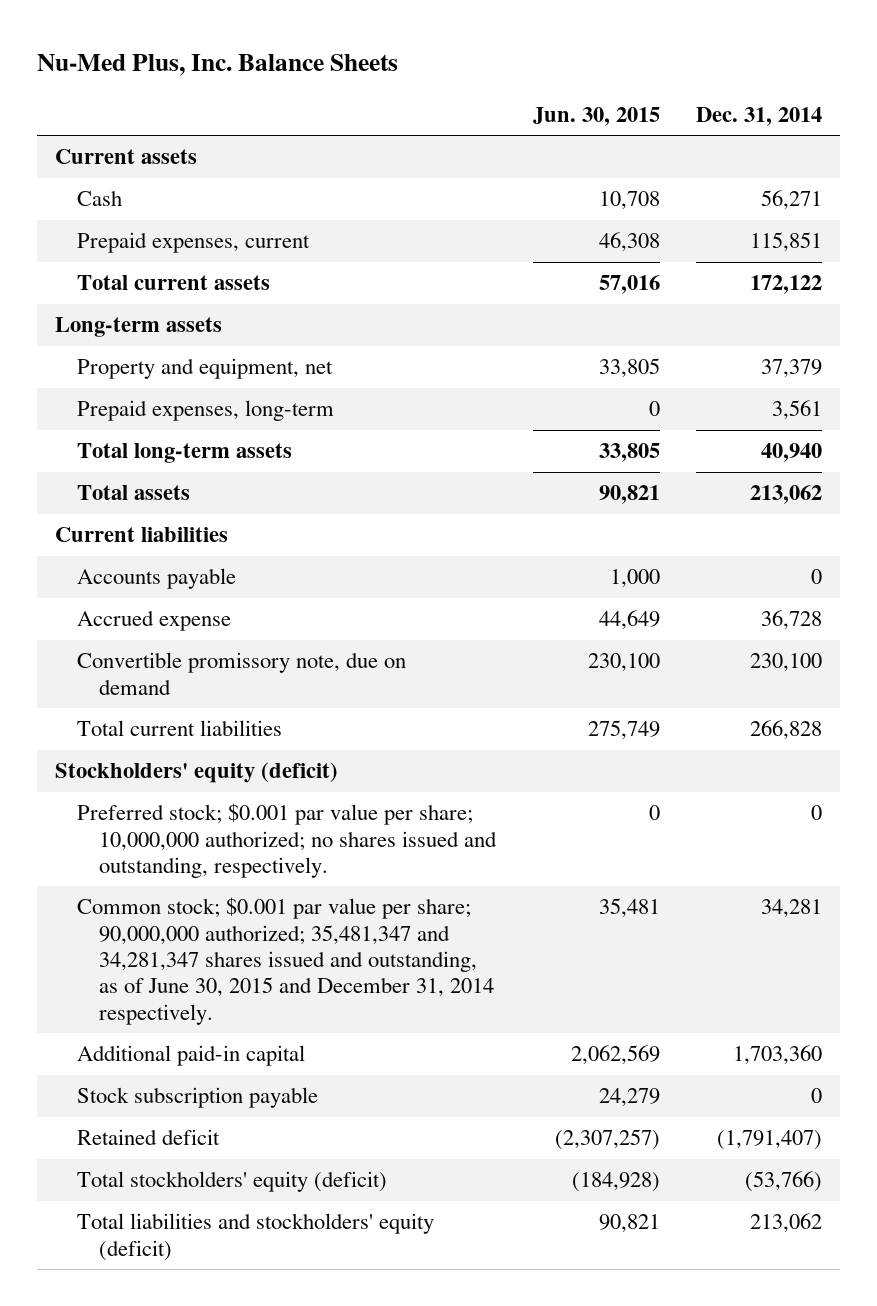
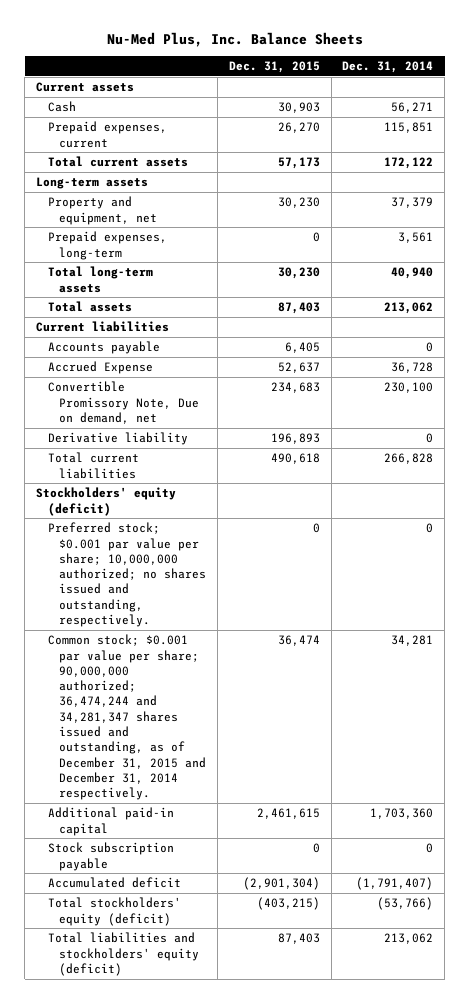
- | Jun. 30, 2015 | Dec. 31, 2014
+ | Dec. 31, 2015 | Dec. 31, 2014
- Accrued expense | 44,649 | 36,728
- Convertible promissory note, due on demand | 230,100 | 230,100
+ Accrued Expense | 52,637 | 36,728
+ Convertible Promissory Note, Due on demand, net | 234,683 | 230,100
+ Derivative liability | 196,893 | 0
- Common stock; $0.001 par value per share; 90,000,000 authorized; 35,481,347 and 34,281,347 shares issued and outstanding, as of June 30, 2015 and December 31, 2014 respectively. | 35,481 | 34,281
+ Common stock; $0.001 par value per share; 90,000,000 authorized; 36,474,244 and 34,281,347 shares issued and outstanding, as of December 31, 2015 and December 31, 2014 respectively. | 36,474 | 34,281
- Retained deficit | (2,307,257) | (1,791,407)
+ Accumulated deficit | (2,901,304) | (1,791,407)

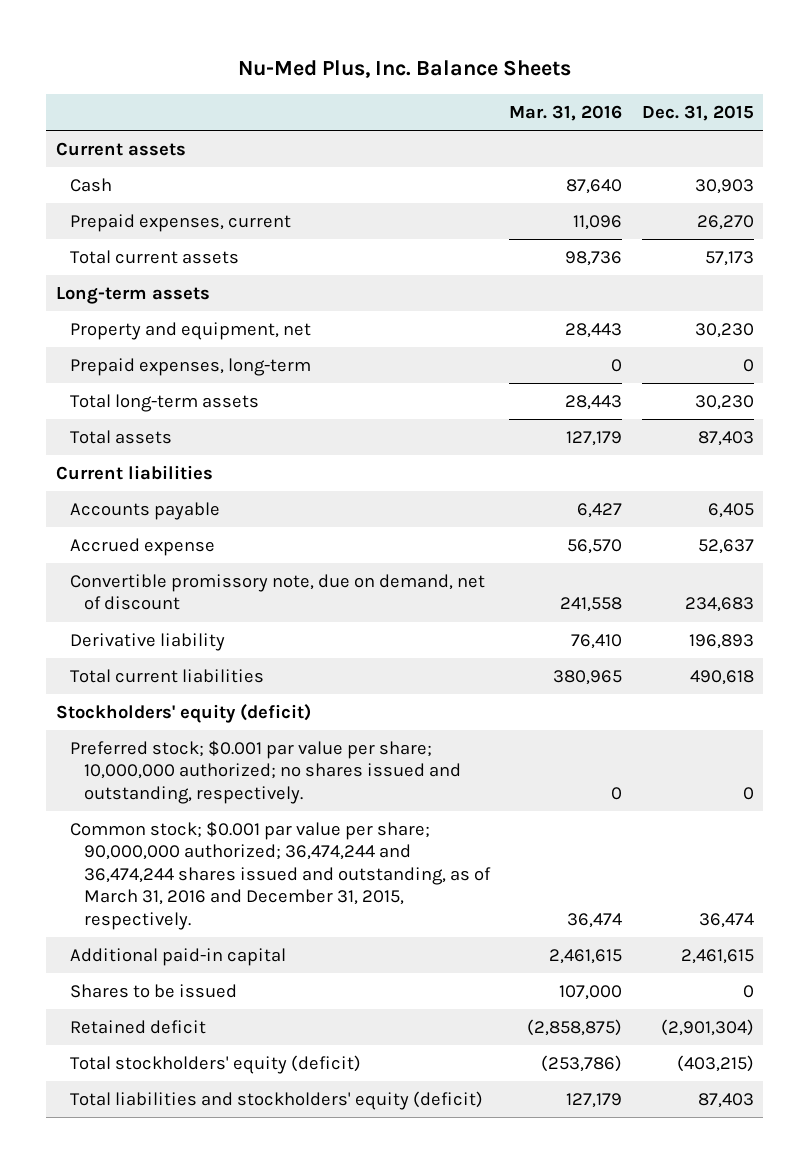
- | Dec. 31, 2015 | Dec. 31, 2014
+ | Mar. 31, 2016 | Dec. 31, 2015
- Accrued Expense | 52,637 | 36,728
- Convertible Promissory Note, Due on demand, net | 234,683 | 230,100
+ Accrued expense | 56,570 | 52,637
+ Convertible promissory note, due on demand, net of discount | 241,558 | 234,683
- Common stock; $0.001 par value per share; 90,000,000 authorized; 36,474,244 and 34,281,347 shares issued and outstanding, as of December 31, 2015 and December 31, 2014 respectively. | 36,474 | 34,281
+ Common stock; $0.001 par value per share; 90,000,000 authorized; 36,474,244 and 36,474,244 shares issued and outstanding, as of March 31, 2016 and December 31, 2015, respectively. | 36,474 | 36,474
- Stock subscription payable | 0 | 0
- Accumulated deficit | (2,901,304) | (1,791,407)
+ Shares to be issued | 107,000 | 0
+ Retained deficit | (2,858,875) | (2,901,304)

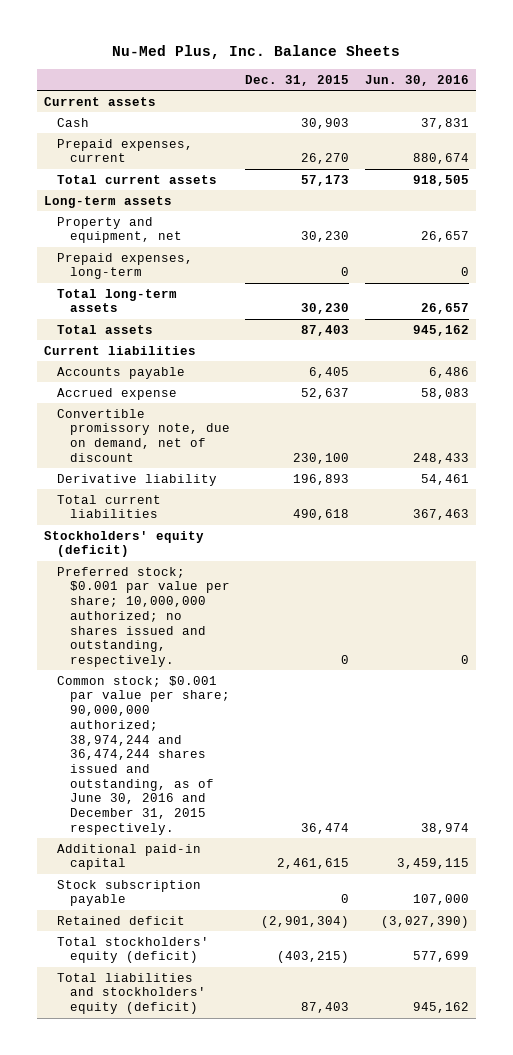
- | Mar. 31, 2016 | Dec. 31, 2015
+ | Dec. 31, 2015 | Jun. 30, 2016
- Convertible promissory note, due on demand, net of discount | 241,558 | 234,683
+ Convertible promissory note, due on demand, net of discount | 230,100 | 248,433
- Common stock; $0.001 par value per share; 90,000,000 authorized; 36,474,244 and 36,474,244 shares issued and outstanding, as of March 31, 2016 and December 31, 2015, respectively. | 36,474 | 36,474
+ Common stock; $0.001 par value per share; 90,000,000 authorized; 38,974,244 and 36,474,244 shares issued and outstanding, as of June 30, 2016 and December 31, 2015 respectively. | 36,474 | 38,974
- Shares to be issued | 107,000 | 0
+ Stock subscription payable | 0 | 107,000

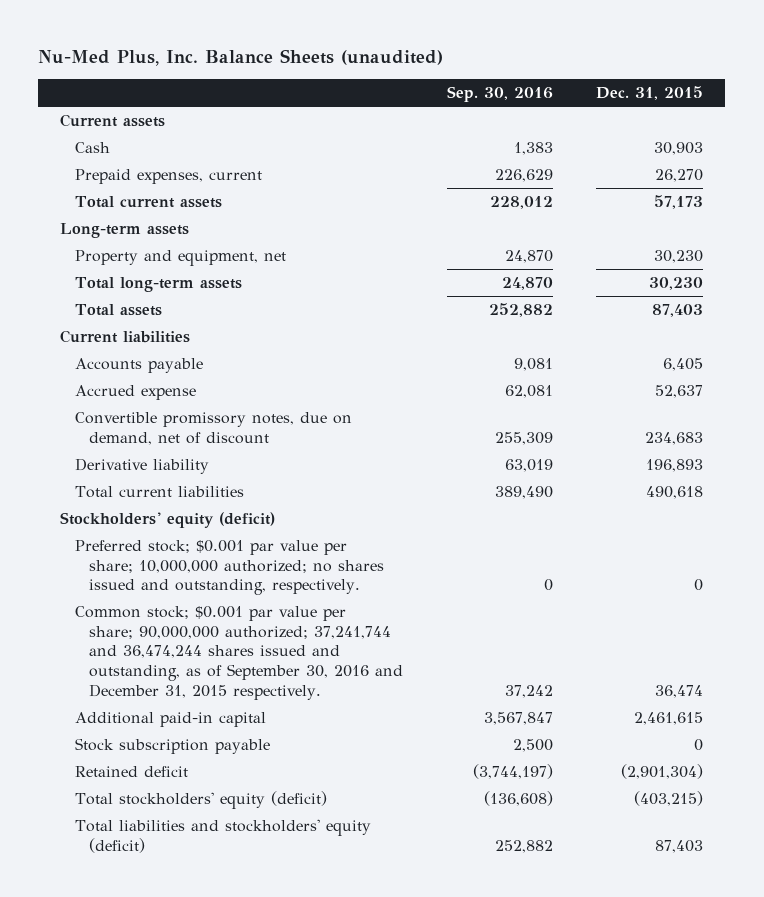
- Nu-Med Plus, Inc. Balance Sheets
+ Nu-Med Plus, Inc. Balance Sheets (unaudited)
- | Dec. 31, 2015 | Jun. 30, 2016
+ | Sep. 30, 2016 | Dec. 31, 2015
- Prepaid expenses, long-term | 0 | 0
- Convertible promissory note, due on demand, net of discount | 230,100 | 248,433
+ Convertible promissory notes, due on demand, net of discount | 255,309 | 234,683
- Common stock; $0.001 par value per share; 90,000,000 authorized; 38,974,244 and 36,474,244 shares issued and outstanding, as of June 30, 2016 and December 31, 2015 respectively. | 36,474 | 38,974
+ Common stock; $0.001 par value per share; 90,000,000 authorized; 37,241,744 and 36,474,244 shares issued and outstanding, as of September 30, 2016 and December 31, 2015 respectively. | 37,242 | 36,474

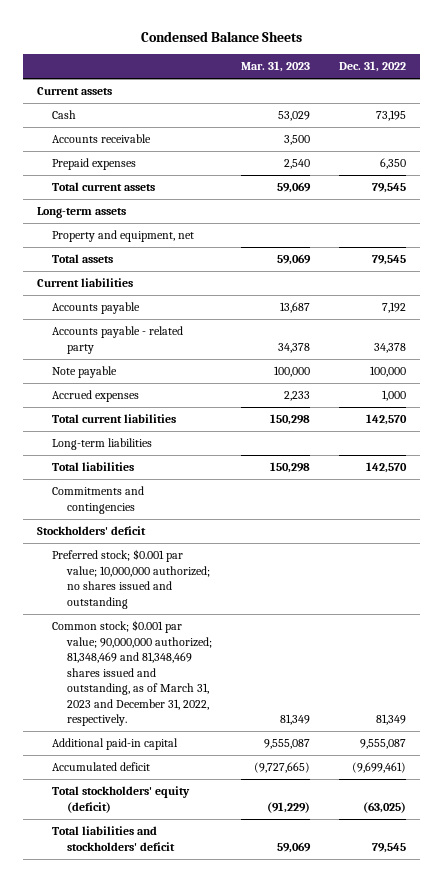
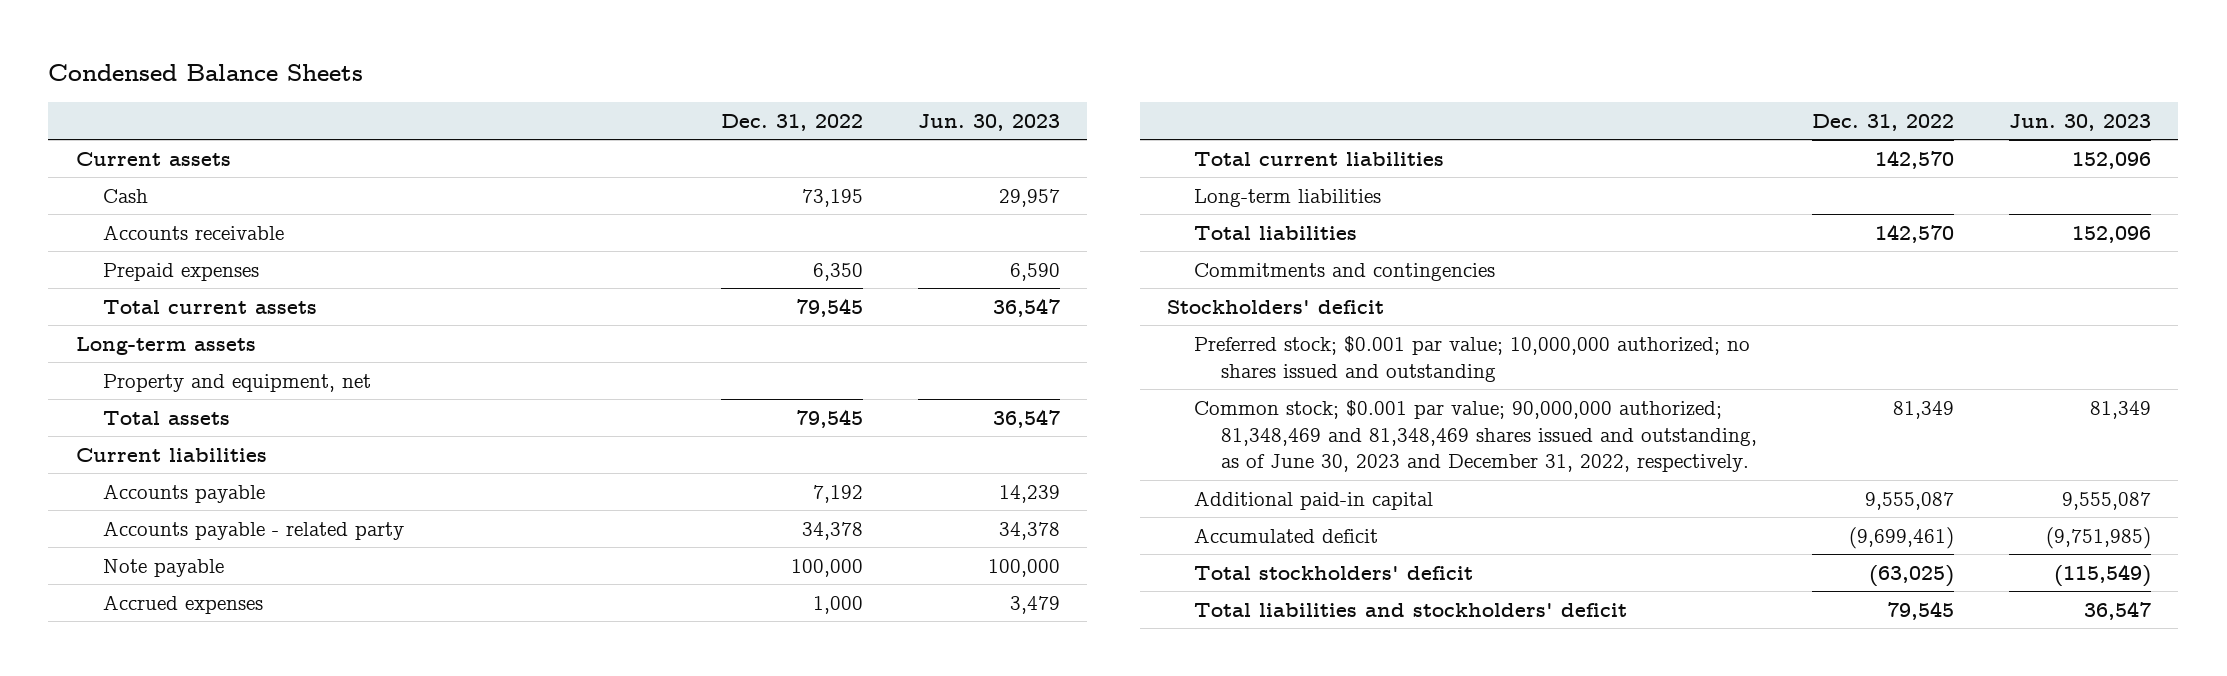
- | Mar. 31, 2023 | Dec. 31, 2022
+ | Dec. 31, 2022 | Jun. 30, 2023
- Common stock; $0.001 par value; 90,000,000 authorized; 81,348,469 and 81,348,469 shares issued and outstanding, as of March 31, 2023 and December 31, 2022, respectively. | 81,349 | 81,349
+ Common stock; $0.001 par value; 90,000,000 authorized; 81,348,469 and 81,348,469 shares issued and outstanding, as of June 30, 2023 and December 31, 2022, respectively. | 81,349 | 81,349
- Total stockholders' equity (deficit) | (91,229) | (63,025)
+ Total stockholders' deficit | (63,025) | (115,549)

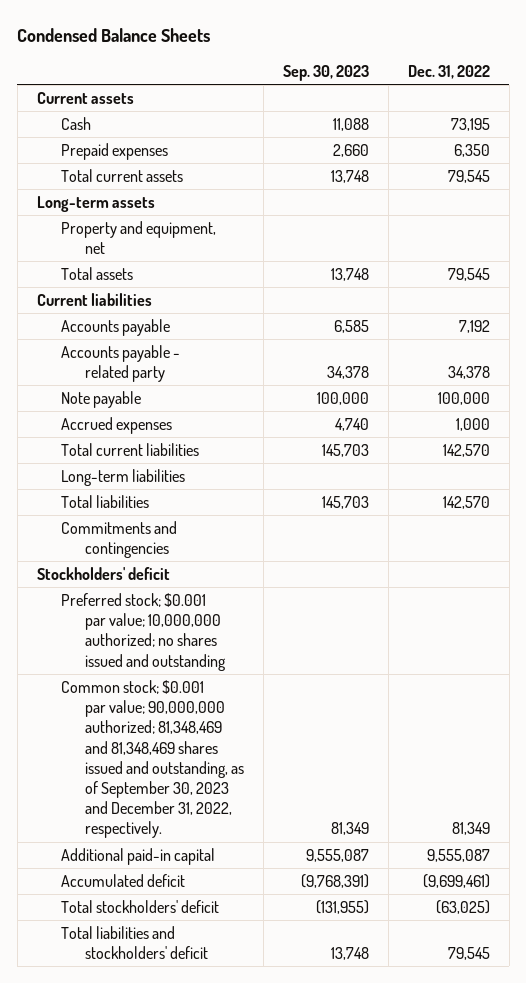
- | Dec. 31, 2022 | Jun. 30, 2023
+ | Sep. 30, 2023 | Dec. 31, 2022
- Accounts receivable
- Common stock; $0.001 par value; 90,000,000 authorized; 81,348,469 and 81,348,469 shares issued and outstanding, as of June 30, 2023 and December 31, 2022, respectively. | 81,349 | 81,349
+ Common stock; $0.001 par value; 90,000,000 authorized; 81,348,469 and 81,348,469 shares issued and outstanding, as of September 30, 2023 and December 31, 2022, respectively. | 81,349 | 81,349

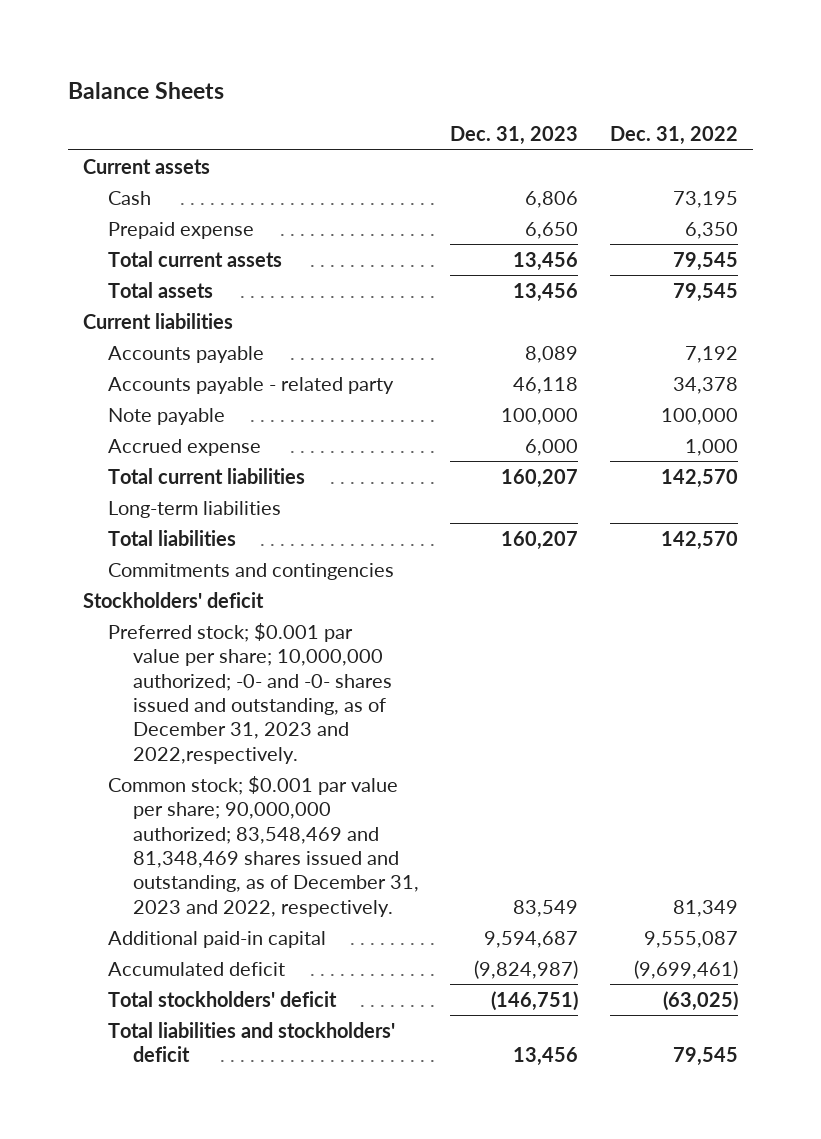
- Condensed Balance Sheets
+ Balance Sheets
- | Sep. 30, 2023 | Dec. 31, 2022
+ | Dec. 31, 2023 | Dec. 31, 2022
- Prepaid expenses | 2,660 | 6,350
+ Prepaid expense | 6,650 | 6,350
- Long-term assets
- Property and equipment, net
- Accrued expenses | 4,740 | 1,000
+ Accrued expense | 6,000 | 1,000
- Preferred stock; $0.001 par value; 10,000,000 authorized; no shares issued and outstanding
- Common stock; $0.001 par value; 90,000,000 authorized; 81,348,469 and 81,348,469 shares issued and outstanding, as of September 30, 2023 and December 31, 2022, respectively. | 81,349 | 81,349
+ Preferred stock; $0.001 par value per share; 10,000,000 authorized; -0- and -0- shares issued and outstanding, as of December 31, 2023 and 2022,respectively.
+ Common stock; $0.001 par value per share; 90,000,000 authorized; 83,548,469 and 81,348,469 shares issued and outstanding, as of December 31, 2023 and 2022, respectively. | 83,549 | 81,349

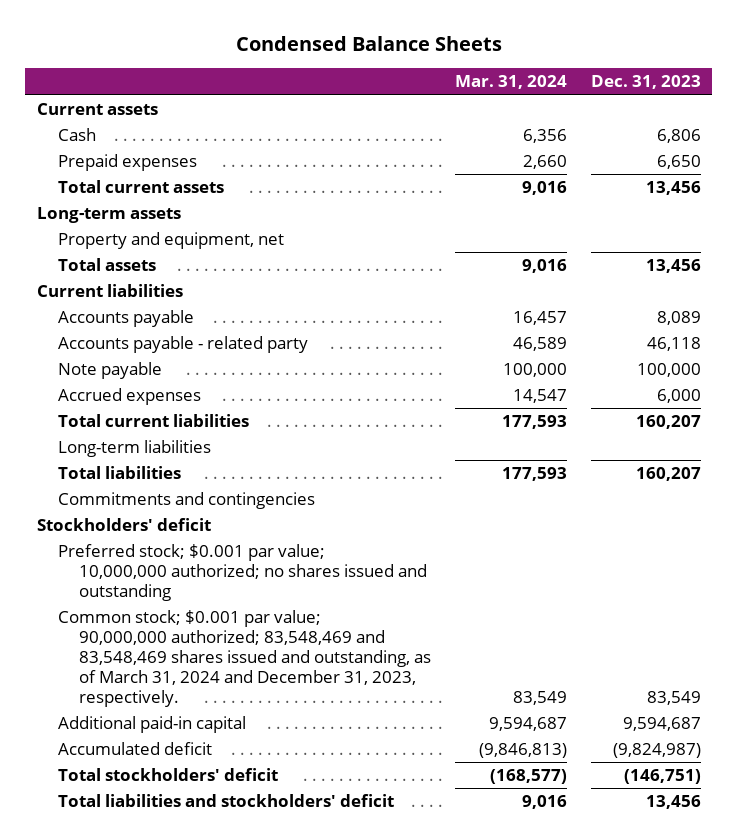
- Balance Sheets
+ Condensed Balance Sheets
- | Dec. 31, 2023 | Dec. 31, 2022
+ | Mar. 31, 2024 | Dec. 31, 2023
- Prepaid expense | 6,650 | 6,350
+ Prepaid expenses | 2,660 | 6,650
+ Long-term assets
+ Property and equipment, net
- Accrued expense | 6,000 | 1,000
+ Accrued expenses | 14,547 | 6,000
- Preferred stock; $0.001 par value per share; 10,000,000 authorized; -0- and -0- shares issued and outstanding, as of December 31, 2023 and 2022,respectively.
- Common stock; $0.001 par value per share; 90,000,000 authorized; 83,548,469 and 81,348,469 shares issued and outstanding, as of December 31, 2023 and 2022, respectively. | 83,549 | 81,349
+ Preferred stock; $0.001 par value; 10,000,000 authorized; no shares issued and outstanding
+ Common stock; $0.001 par value; 90,000,000 authorized; 83,548,469 and 83,548,469 shares issued and outstanding, as of March 31, 2024 and December 31, 2023, respectively. | 83,549 | 83,549

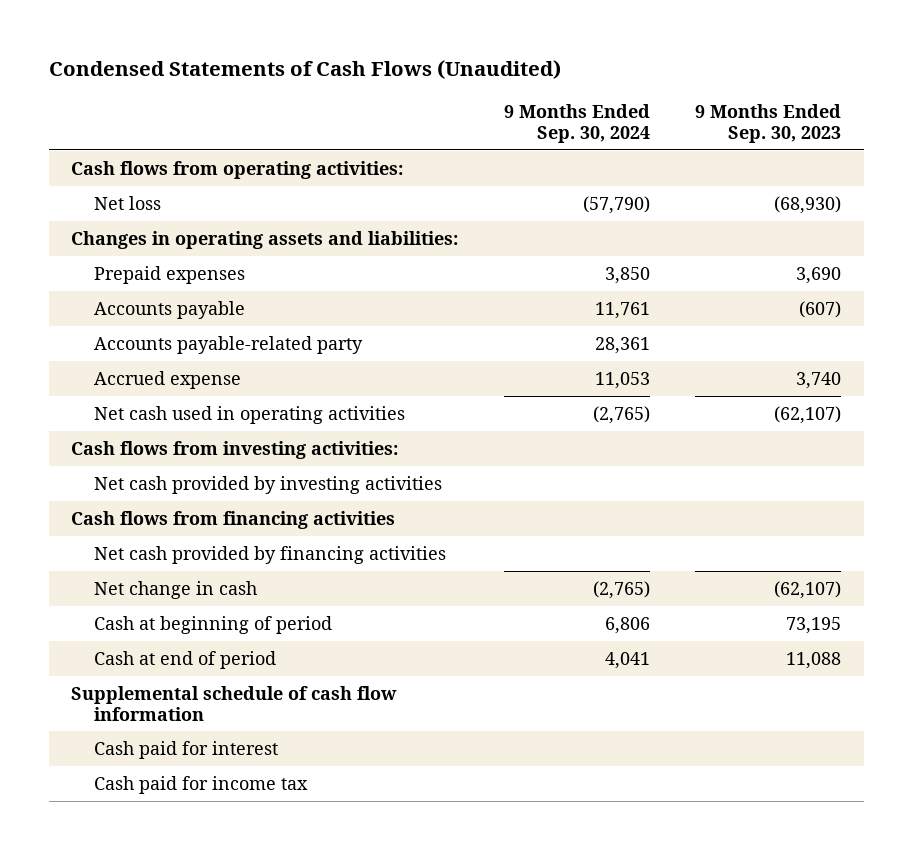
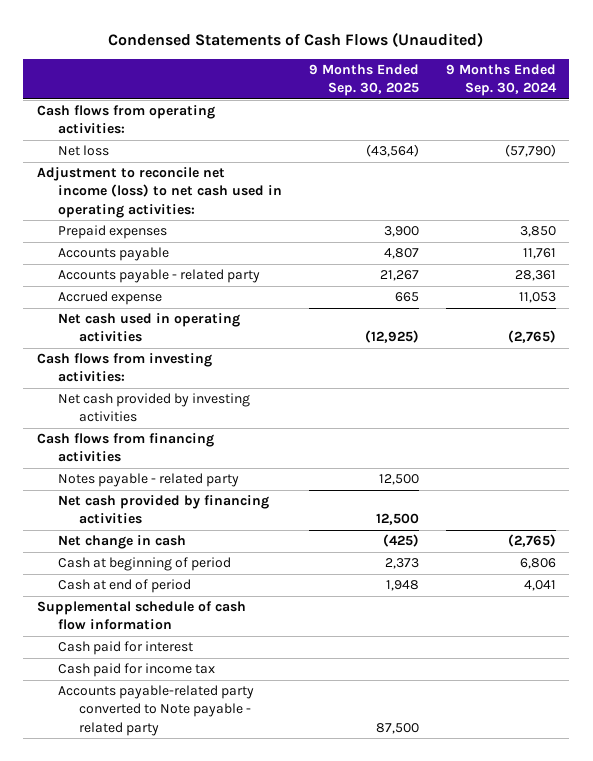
- | 9 Months Ended Sep. 30, 2024 | 9 Months Ended Sep. 30, 2023
+ | 9 Months Ended Sep. 30, 2025 | 9 Months Ended Sep. 30, 2024
- Changes in operating assets and liabilities:
+ Adjustment to reconcile net income (loss) to net cash used in operating activities:
- Accounts payable-related party | 28,361 |
+ Accounts payable - related party | 21,267 | 28,361
+ Notes payable - related party | 12,500 |
+ Accounts payable-related party converted to Note payable - related party | 87,500 |

